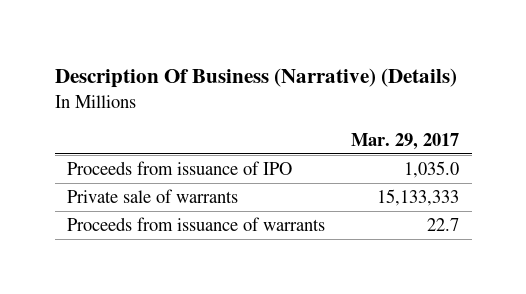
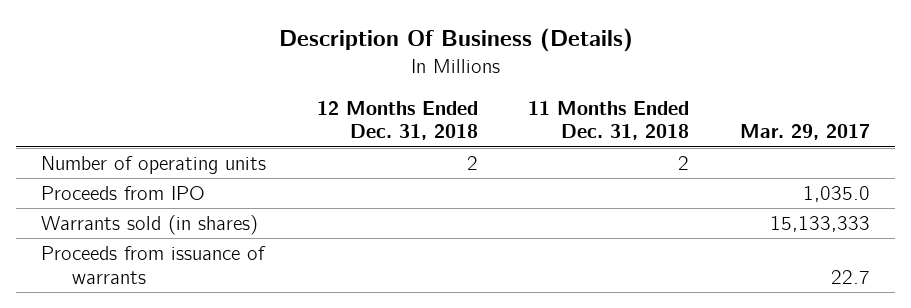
- Description Of Business (Narrative) (Details)
+ Description Of Business (Details)
- | Mar. 29, 2017
+ | 12 Months Ended Dec. 31, 2018 | 11 Months Ended Dec. 31, 2018 | Mar. 29, 2017
- Proceeds from issuance of IPO | 1,035.0
- Private sale of warrants | 15,133,333
+ Number of operating units | 2 | 2 |
+ Proceeds from IPO | | | 1,035.0
+ Warrants sold (in shares) | | | 15,133,333

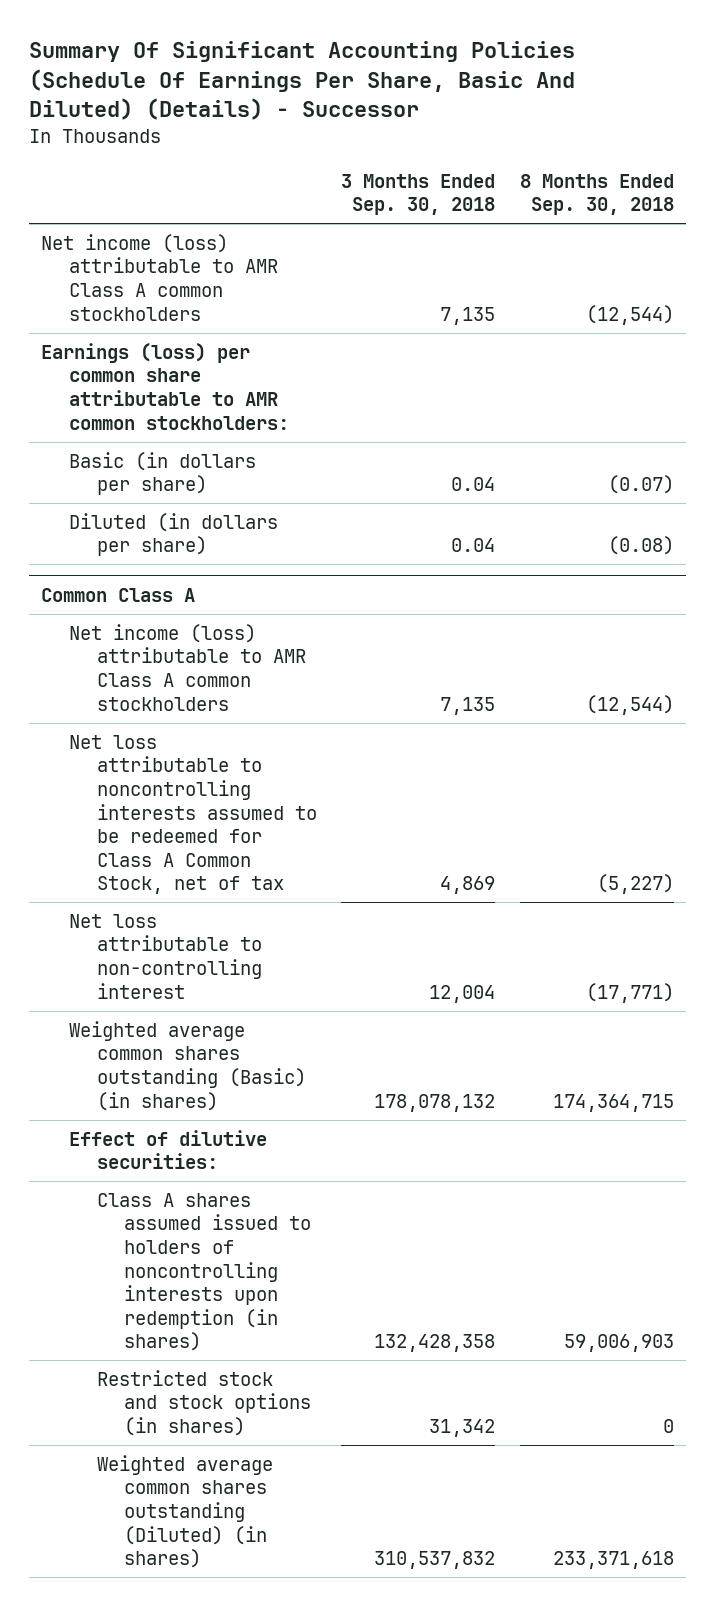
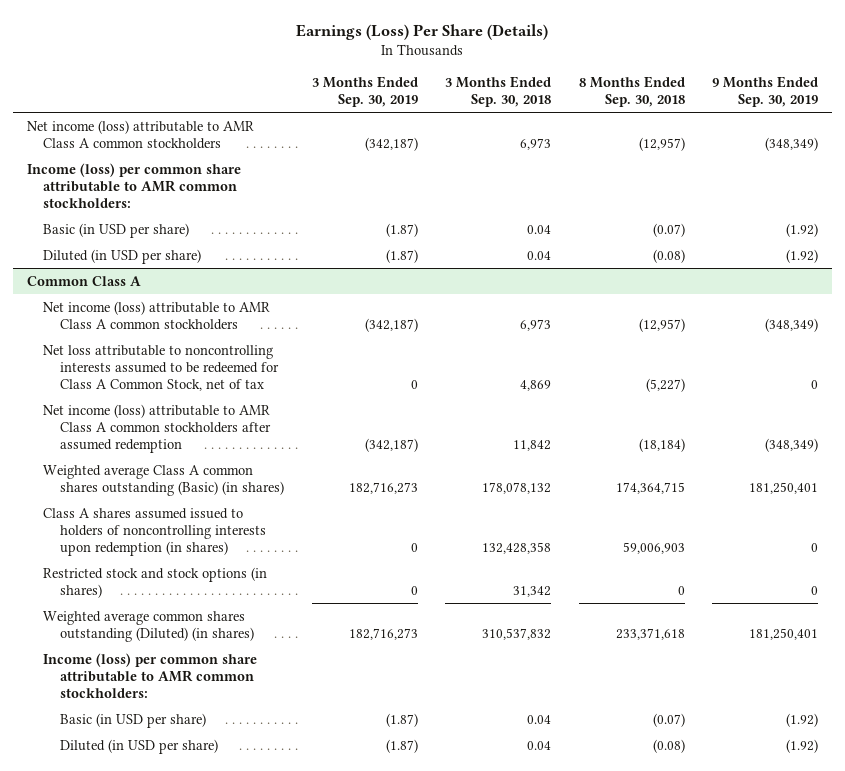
- Summary Of Significant Accounting Policies (Schedule Of Earnings Per Share, Basic And Diluted) (Details) - Successor
+ Earnings (Loss) Per Share (Details)
- | 3 Months Ended Sep. 30, 2018 | 8 Months Ended Sep. 30, 2018
+ | 3 Months Ended Sep. 30, 2019 | 3 Months Ended Sep. 30, 2018 | 8 Months Ended Sep. 30, 2018 | 9 Months Ended Sep. 30, 2019
- Net income (loss) attributable to AMR Class A common stockholders | 7,135 | (12,544)
- Earnings (loss) per common share attributable to AMR common stockholders:
- Basic (in dollars per share) | 0.04 | (0.07)
- Diluted (in dollars per share) | 0.04 | (0.08)
+ Net income (loss) attributable to AMR Class A common stockholders | (342,187) | 6,973 | (12,957) | (348,349)
+ Income (loss) per common share attributable to AMR common stockholders:
+ Basic (in USD per share) | (1.87) | 0.04 | (0.07) | (1.92)
+ Diluted (in USD per share) | (1.87) | 0.04 | (0.08) | (1.92)
@ Common Class A
- Net income (loss) attributable to AMR Class A common stockholders | 7,135 | (12,544)
+ Net income (loss) attributable to AMR Class A common stockholders | (342,187) | 6,973 | (12,957) | (348,349)
- Net loss attributable to non-controlling interest | 12,004 | (17,771)
- Weighted average common shares outstanding (Basic) (in shares) | 178,078,132 | 174,364,715
- Effect of dilutive securities:
+ Net income (loss) attributable to AMR Class A common stockholders after assumed redemption | (342,187) | 11,842 | (18,184) | (348,349)
+ Weighted average Class A common shares outstanding (Basic) (in shares) | 182,716,273 | 178,078,132 | 174,364,715 | 181,250,401
+ Income (loss) per common share attributable to AMR common stockholders:
+ Basic (in USD per share) | (1.87) | 0.04 | (0.07) | (1.92)
+ Diluted (in USD per share) | (1.87) | 0.04 | (0.08) | (1.92)

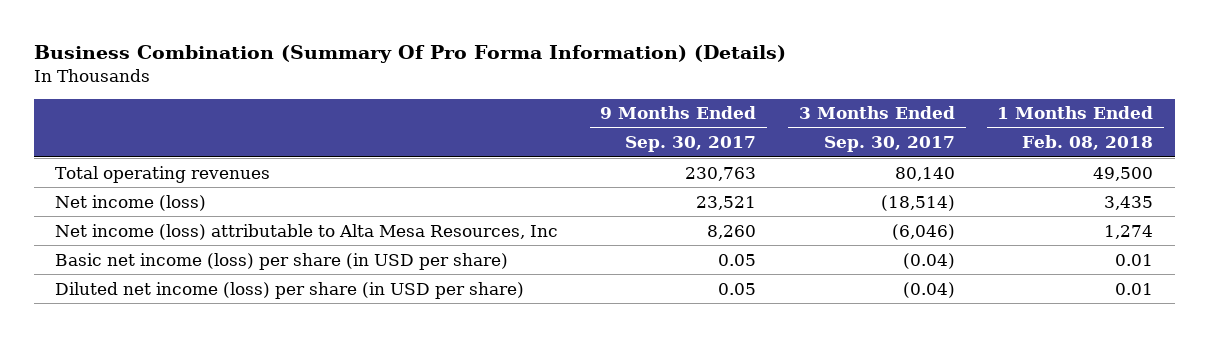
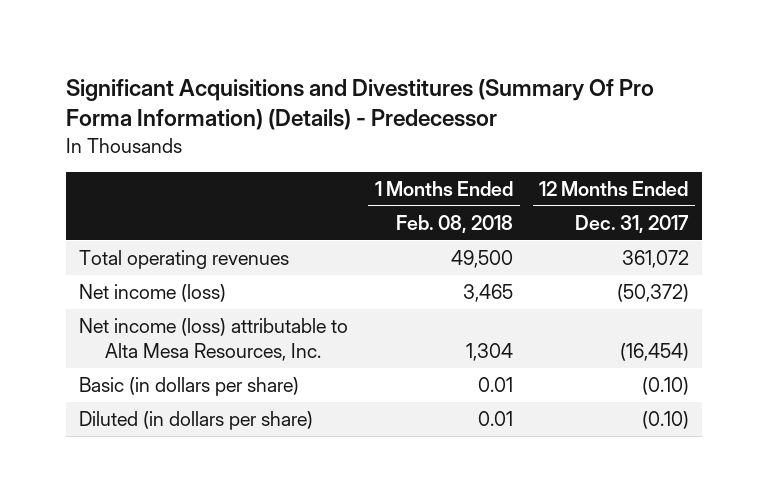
- Business Combination (Summary Of Pro Forma Information) (Details)
+ Significant Acquisitions and Divestitures (Summary Of Pro Forma Information) (Details) - Predecessor
- | 9 Months Ended Sep. 30, 2017 | 3 Months Ended Sep. 30, 2017 | 1 Months Ended Feb. 08, 2018
+ | 1 Months Ended Feb. 08, 2018 | 12 Months Ended Dec. 31, 2017
- Net income (loss) | 23,521 | (18,514) | 3,435
- Net income (loss) attributable to Alta Mesa Resources, Inc | 8,260 | (6,046) | 1,274
- Basic net income (loss) per share (in USD per share) | 0.05 | (0.04) | 0.01
- Diluted net income (loss) per share (in USD per share) | 0.05 | (0.04) | 0.01
+ Net income (loss) | 3,465 | (50,372)
+ Net income (loss) attributable to Alta Mesa Resources, Inc. | 1,304 | (16,454)
+ Basic (in dollars per share) | 0.01 | (0.10)
+ Diluted (in dollars per share) | 0.01 | (0.10)

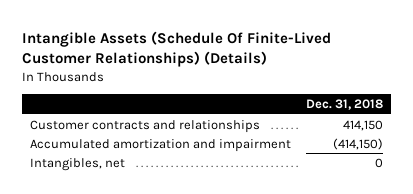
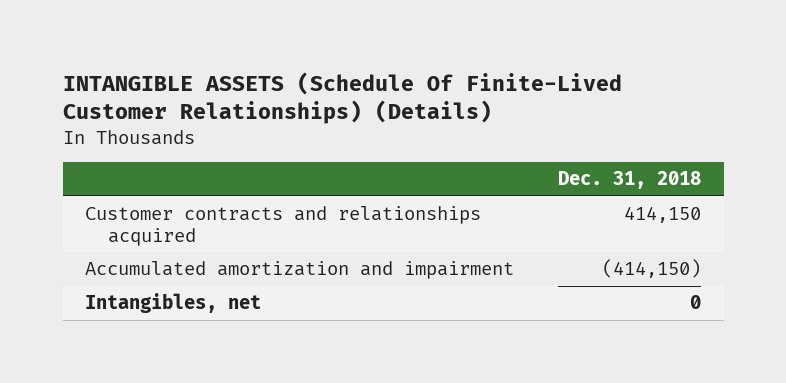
- Intangible Assets (Schedule Of Finite-Lived Customer Relationships) (Details)
+ INTANGIBLE ASSETS (Schedule Of Finite-Lived Customer Relationships) (Details)
- Customer contracts and relationships | 414,150
+ Customer contracts and relationships acquired | 414,150

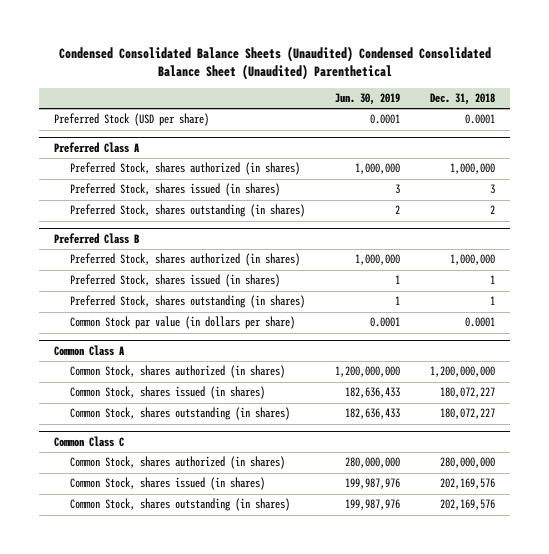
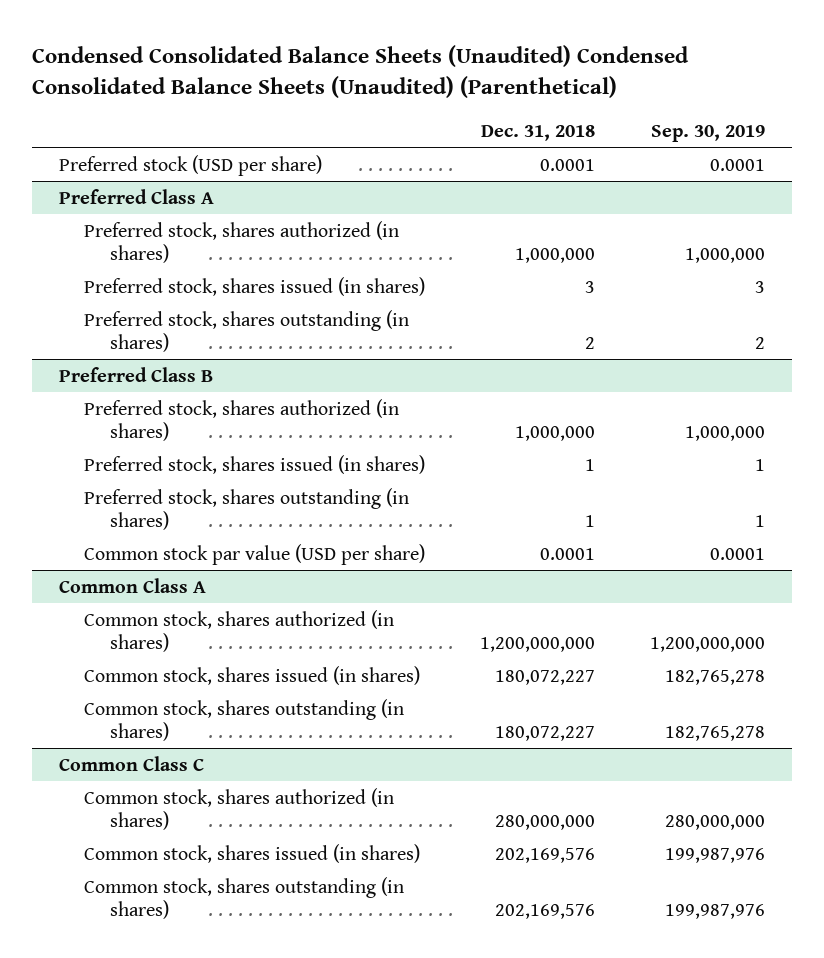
- Condensed Consolidated Balance Sheets (Unaudited) Condensed Consolidated Balance Sheet (Unaudited) Parenthetical
+ Condensed Consolidated Balance Sheets (Unaudited) Condensed Consolidated Balance Sheets (Unaudited) (Parenthetical)
- | Jun. 30, 2019 | Dec. 31, 2018
+ | Dec. 31, 2018 | Sep. 30, 2019
- Preferred Stock (USD per share) | 0.0001 | 0.0001
+ Preferred stock (USD per share) | 0.0001 | 0.0001
@ Preferred Class A
- Preferred Stock, shares authorized (in shares) | 1,000,000 | 1,000,000
- Preferred Stock, shares issued (in shares) | 3 | 3
- Preferred Stock, shares outstanding (in shares) | 2 | 2
+ Preferred stock, shares authorized (in shares) | 1,000,000 | 1,000,000
+ Preferred stock, shares issued (in shares) | 3 | 3
+ Preferred stock, shares outstanding (in shares) | 2 | 2
@ Preferred Class B
- Preferred Stock, shares authorized (in shares) | 1,000,000 | 1,000,000
- Preferred Stock, shares issued (in shares) | 1 | 1
- Preferred Stock, shares outstanding (in shares) | 1 | 1
- Common Stock par value (in dollars per share) | 0.0001 | 0.0001
+ Preferred stock, shares authorized (in shares) | 1,000,000 | 1,000,000
+ Preferred stock, shares issued (in shares) | 1 | 1
+ Preferred stock, shares outstanding (in shares) | 1 | 1
+ Common stock par value (USD per share) | 0.0001 | 0.0001
@ Common Class A
- Common Stock, shares authorized (in shares) | 1,200,000,000 | 1,200,000,000
- Common Stock, shares issued (in shares) | 182,636,433 | 180,072,227
- Common Stock, shares outstanding (in shares) | 182,636,433 | 180,072,227
+ Common stock, shares authorized (in shares) | 1,200,000,000 | 1,200,000,000
+ Common stock, shares issued (in shares) | 180,072,227 | 182,765,278
+ Common stock, shares outstanding (in shares) | 180,072,227 | 182,765,278
@ Common Class C
- Common Stock, shares authorized (in shares) | 280,000,000 | 280,000,000
- Common Stock, shares issued (in shares) | 199,987,976 | 202,169,576
- Common Stock, shares outstanding (in shares) | 199,987,976 | 202,169,576
+ Common stock, shares authorized (in shares) | 280,000,000 | 280,000,000
+ Common stock, shares issued (in shares) | 202,169,576 | 199,987,976
+ Common stock, shares outstanding (in shares) | 202,169,576 | 199,987,976

